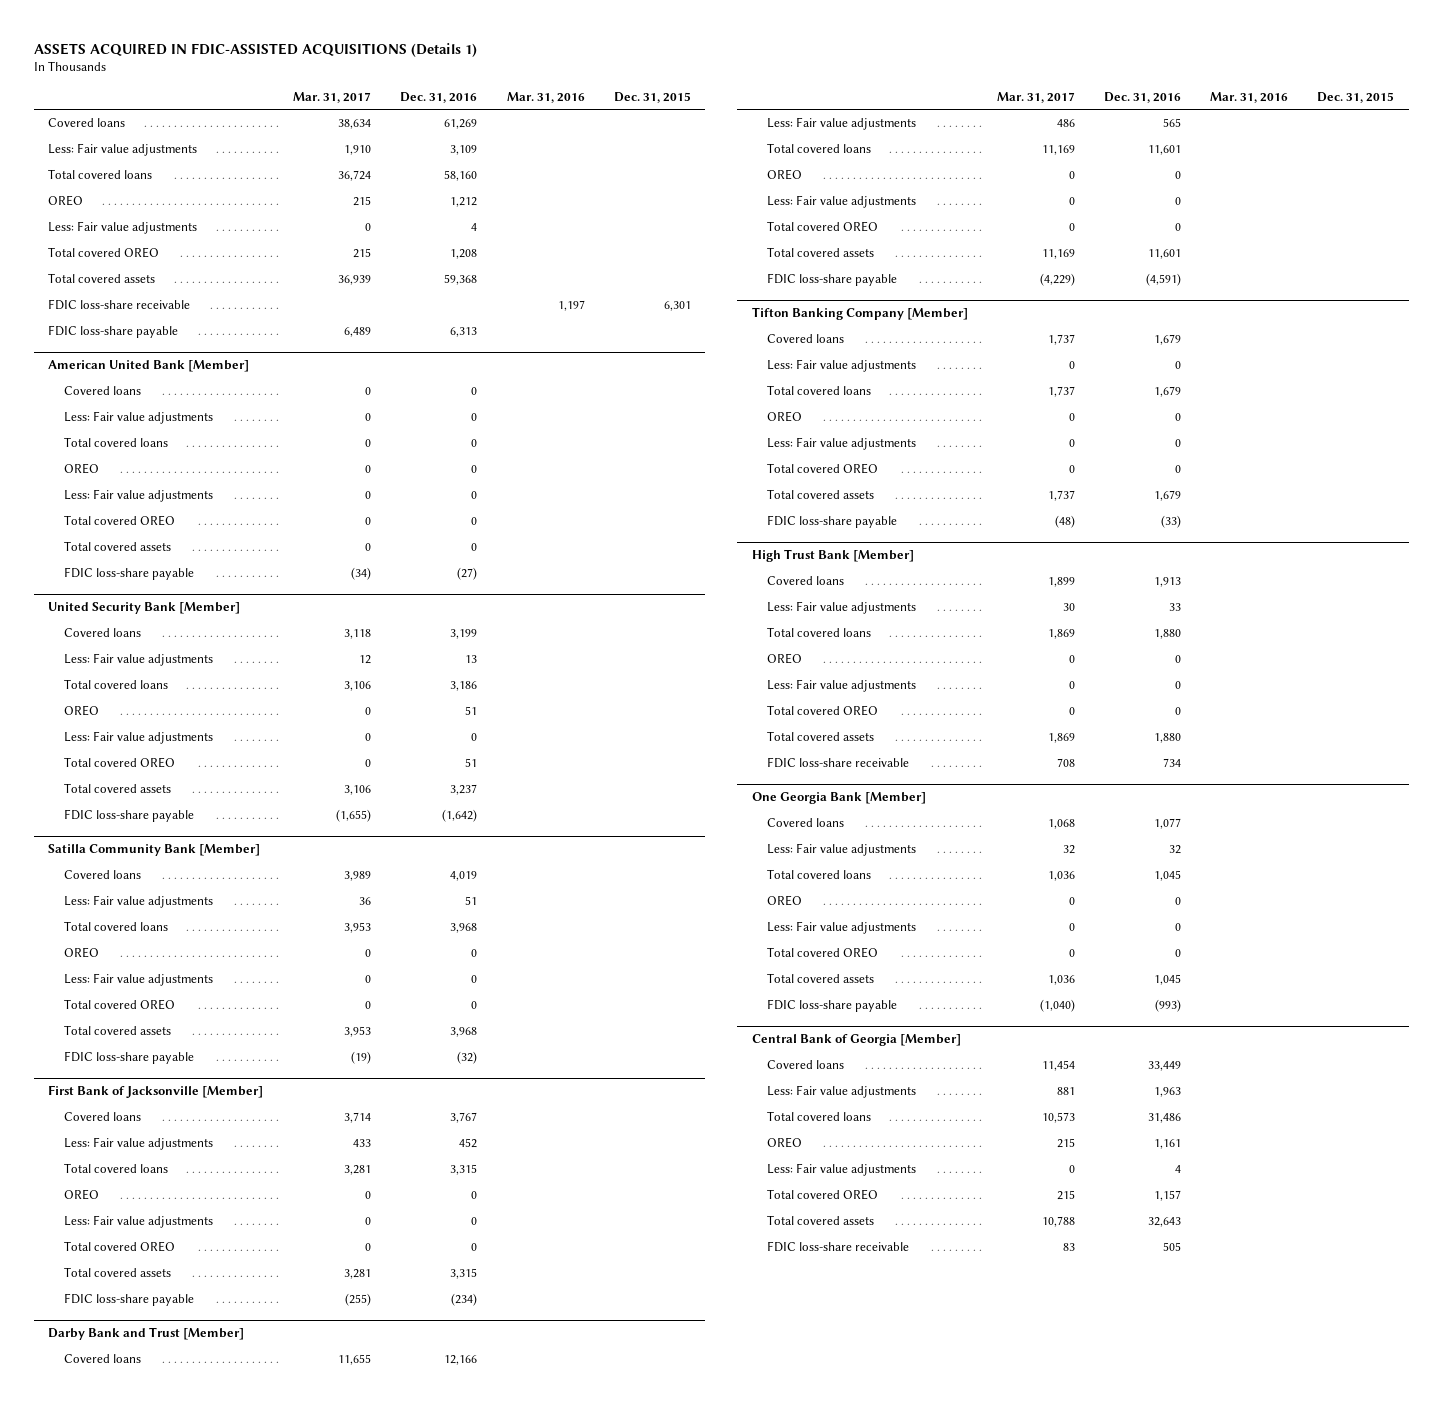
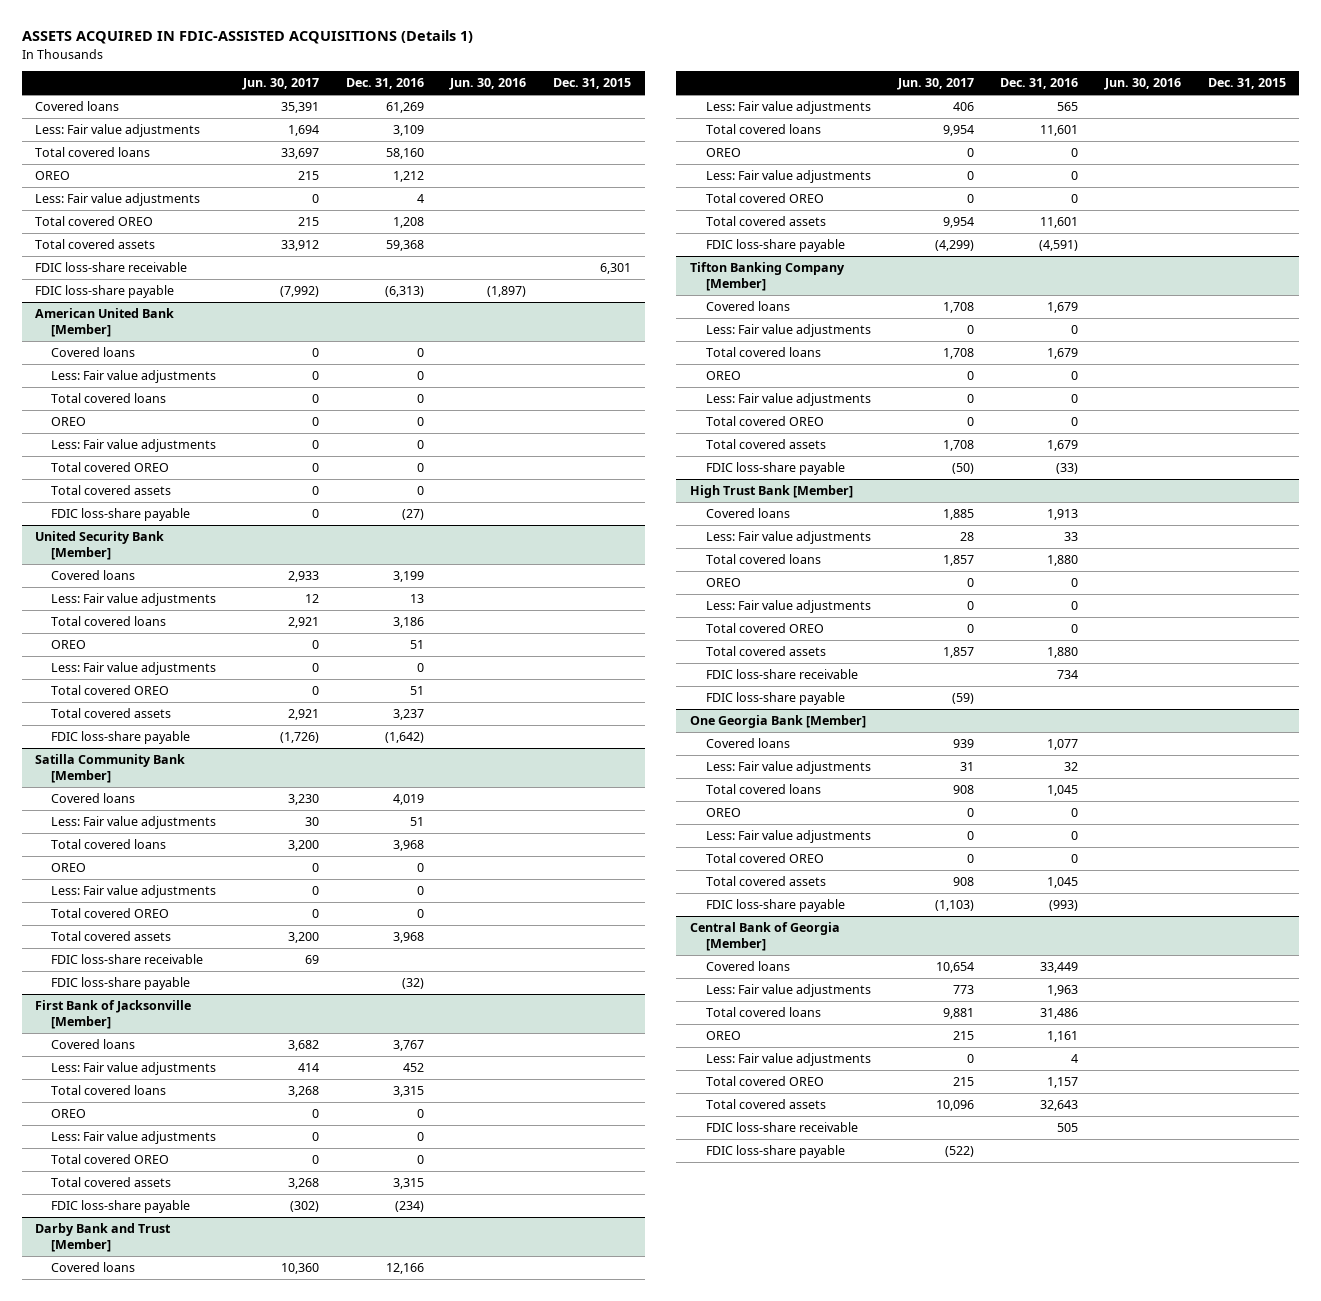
- | Mar. 31, 2017 | Dec. 31, 2016 | Mar. 31, 2016 | Dec. 31, 2015
+ | Jun. 30, 2017 | Dec. 31, 2016 | Jun. 30, 2016 | Dec. 31, 2015
- FDIC loss-share payable | 6,489 | 6,313 | |
+ FDIC loss-share payable | (7,992) | (6,313) | (1,897) |
@ Satilla Community Bank [Member]
+ FDIC loss-share receivable | 69 | | |
@ High Trust Bank [Member]
+ FDIC loss-share payable | (59) | | |
@ Central Bank of Georgia [Member]
+ FDIC loss-share payable | (522) | | |

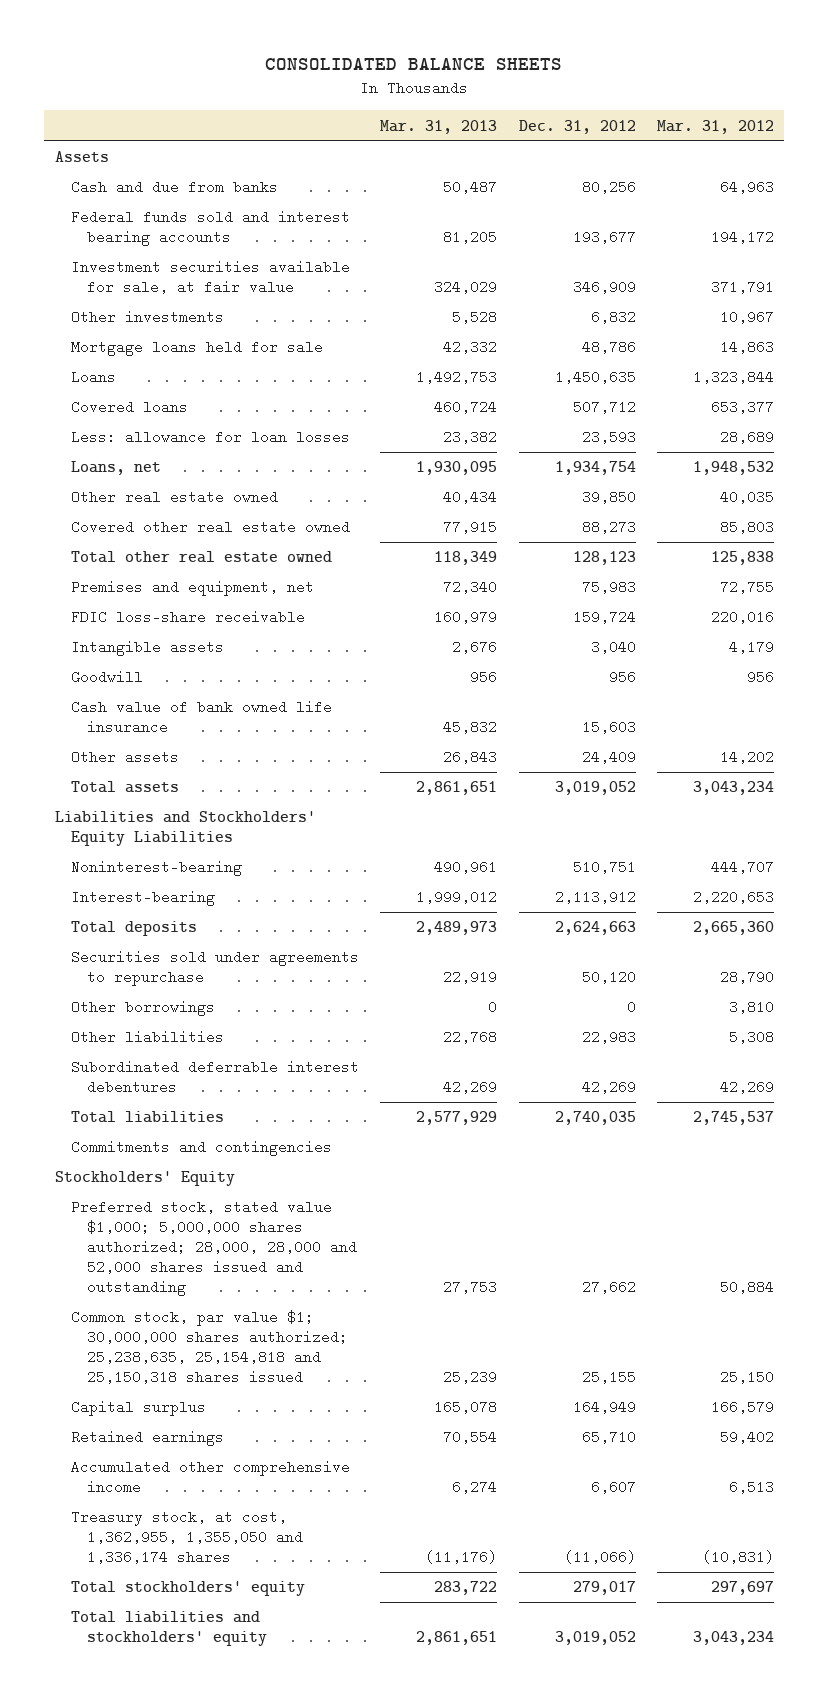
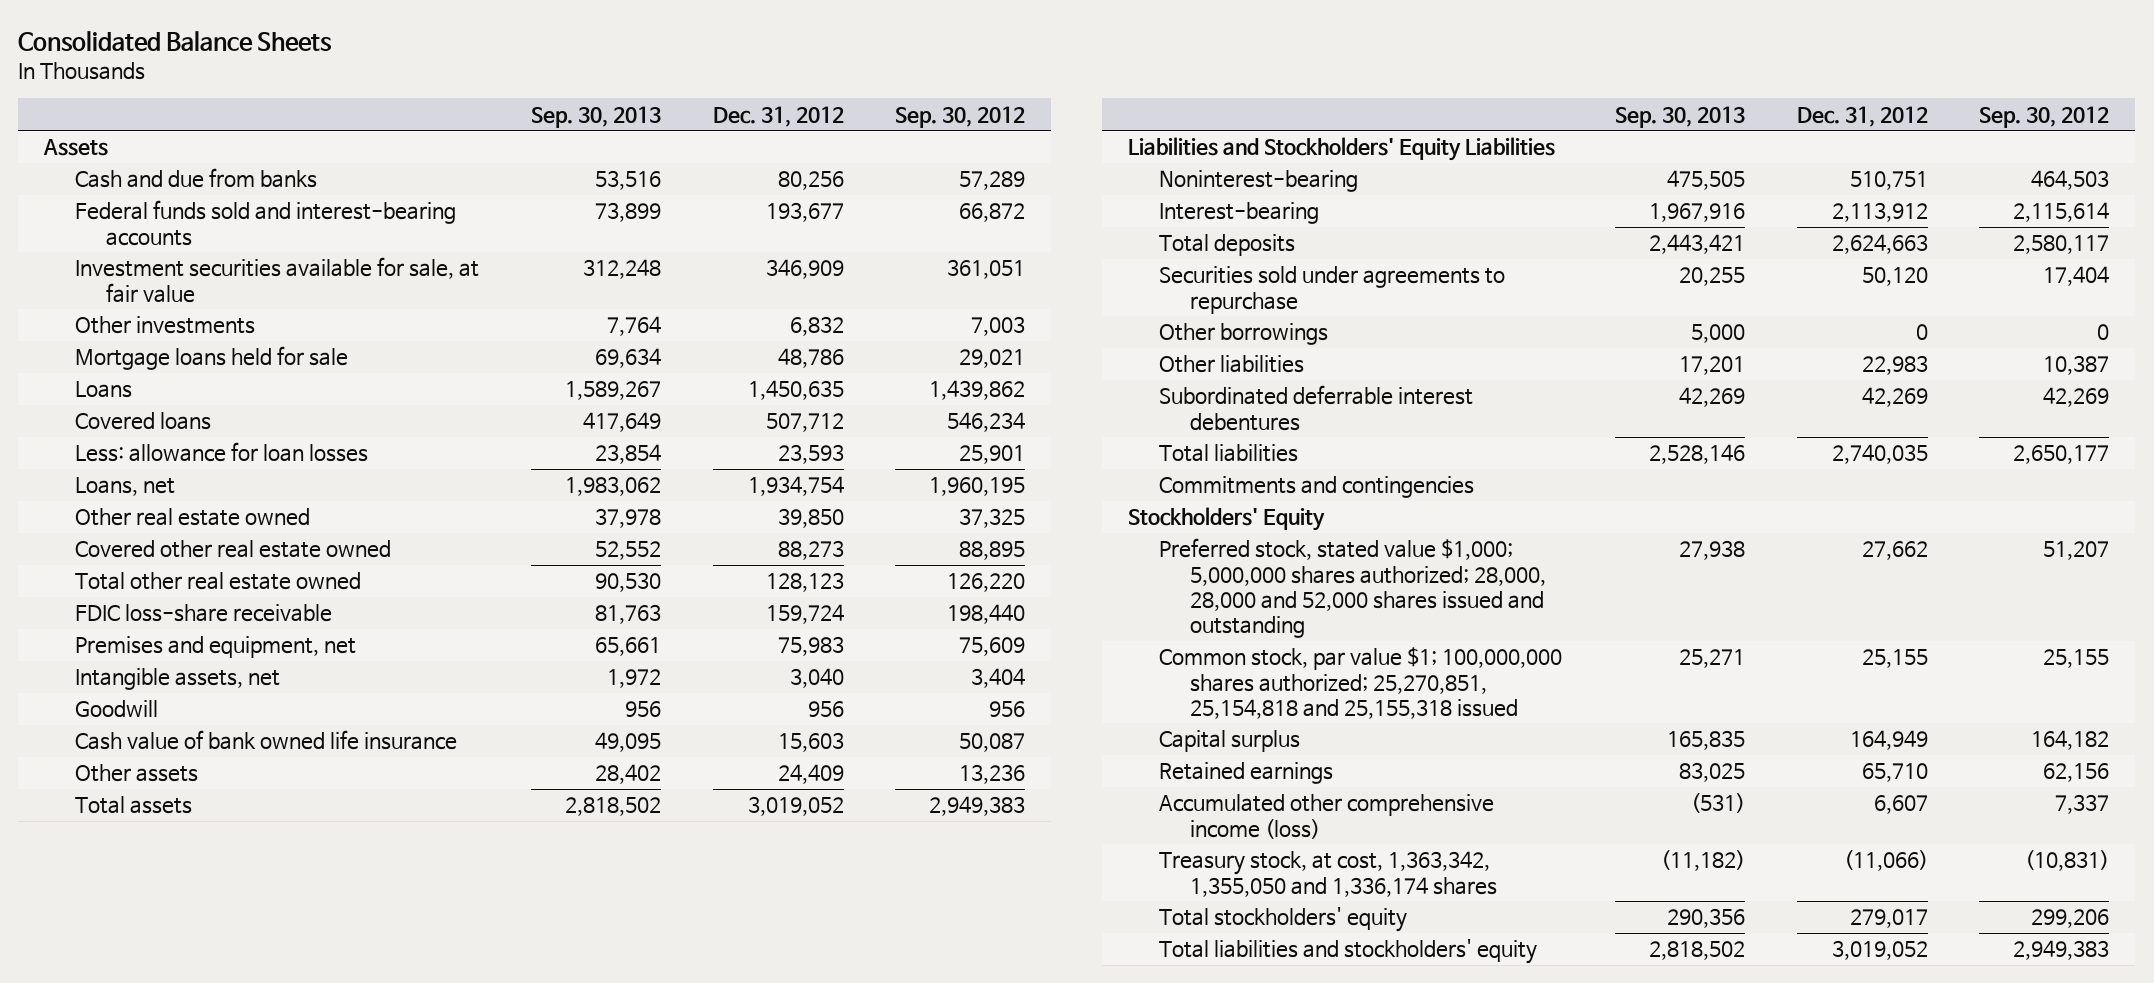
- CONSOLIDATED BALANCE SHEETS
+ Consolidated Balance Sheets
- | Mar. 31, 2013 | Dec. 31, 2012 | Mar. 31, 2012
+ | Sep. 30, 2013 | Dec. 31, 2012 | Sep. 30, 2012
- Federal funds sold and interest bearing accounts | 81,205 | 193,677 | 194,172
+ Federal funds sold and interest-bearing accounts | 73,899 | 193,677 | 66,872
- Intangible assets | 2,676 | 3,040 | 4,179
moved down: Premises and equipment, net | 65,661 | 75,983 | 75,609
+ Intangible assets, net | 1,972 | 3,040 | 3,404
- Common stock, par value $1; 30,000,000 shares authorized; 25,238,635, 25,154,818 and 25,150,318 shares issued | 25,239 | 25,155 | 25,150
+ Common stock, par value $1; 100,000,000 shares authorized; 25,270,851, 25,154,818 and 25,155,318 issued | 25,271 | 25,155 | 25,155
- Accumulated other comprehensive income | 6,274 | 6,607 | 6,513
- Treasury stock, at cost, 1,362,955, 1,355,050 and 1,336,174 shares | (11,176) | (11,066) | (10,831)
+ Accumulated other comprehensive income (loss) | (531) | 6,607 | 7,337
+ Treasury stock, at cost, 1,363,342, 1,355,050 and 1,336,174 shares | (11,182) | (11,066) | (10,831)

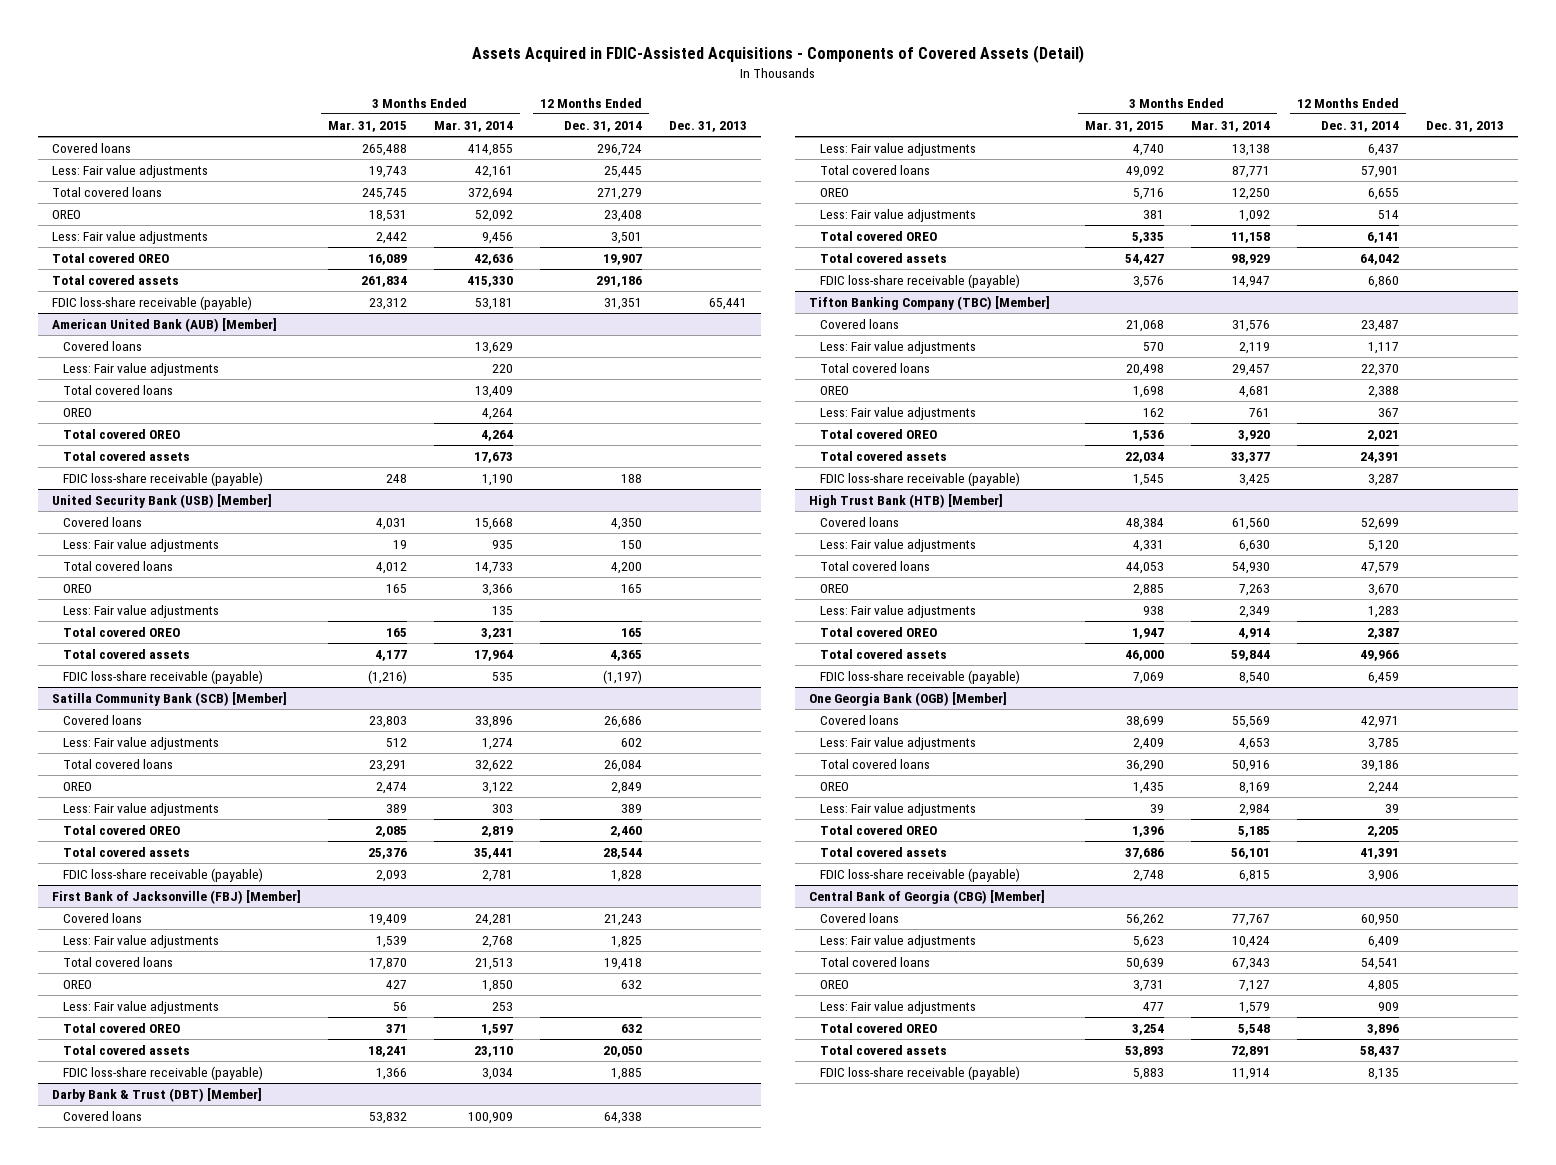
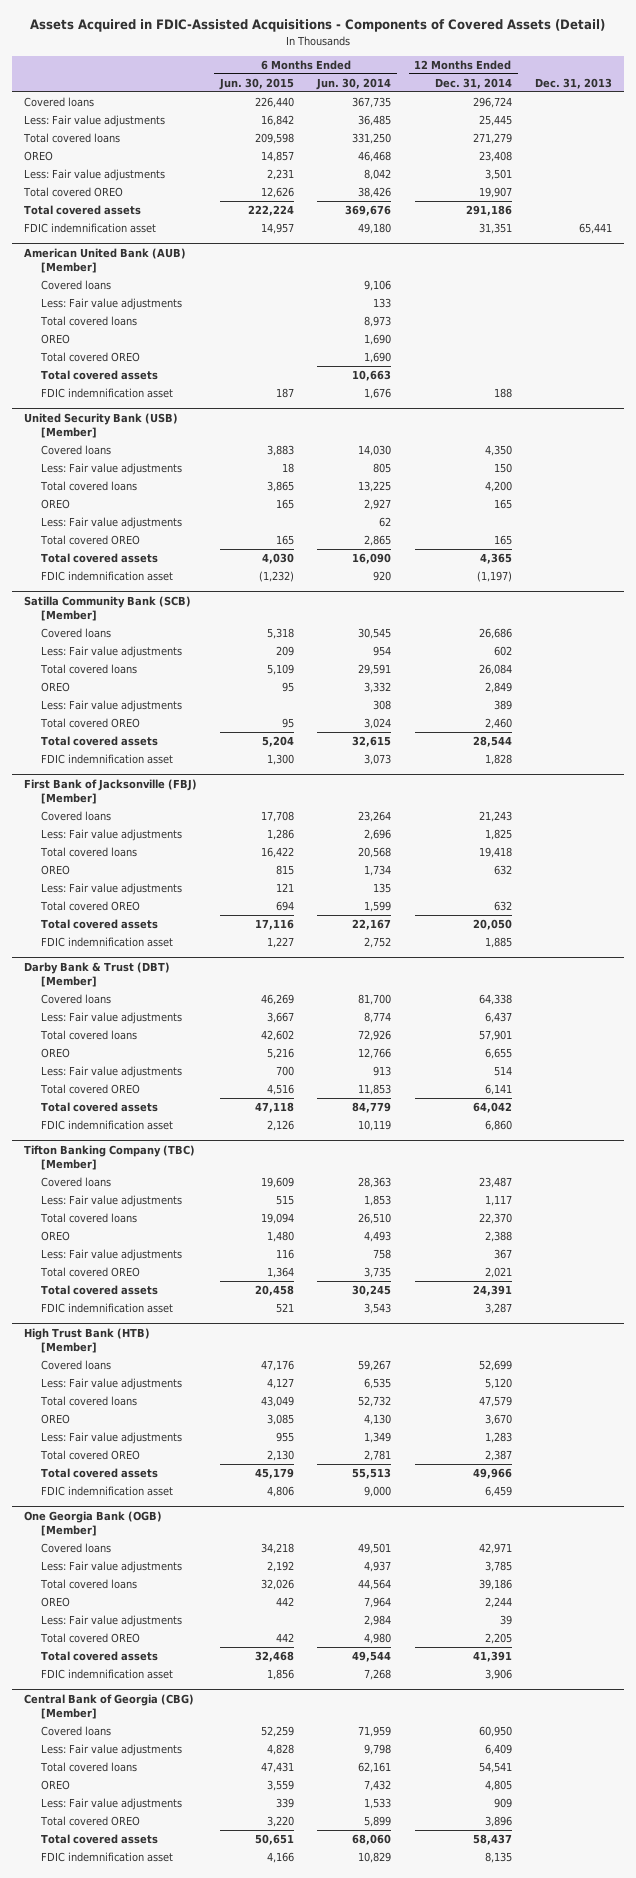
- | 3 Months Ended Mar. 31, 2015 | 3 Months Ended Mar. 31, 2014 | 12 Months Ended Dec. 31, 2014 | Dec. 31, 2013
+ | 6 Months Ended Jun. 30, 2015 | 6 Months Ended Jun. 30, 2014 | 12 Months Ended Dec. 31, 2014 | Dec. 31, 2013
- FDIC loss-share receivable (payable) | 23,312 | 53,181 | 31,351 | 65,441
+ FDIC indemnification asset | 14,957 | 49,180 | 31,351 | 65,441
@ American United Bank (AUB) [Member]
- FDIC loss-share receivable (payable) | 248 | 1,190 | 188 |
+ FDIC indemnification asset | 187 | 1,676 | 188 |
@ United Security Bank (USB) [Member]
- FDIC loss-share receivable (payable) | (1,216) | 535 | (1,197) |
+ FDIC indemnification asset | (1,232) | 920 | (1,197) |
@ Satilla Community Bank (SCB) [Member]
- FDIC loss-share receivable (payable) | 2,093 | 2,781 | 1,828 |
+ FDIC indemnification asset | 1,300 | 3,073 | 1,828 |
@ First Bank of Jacksonville (FBJ) [Member]
- FDIC loss-share receivable (payable) | 1,366 | 3,034 | 1,885 |
+ FDIC indemnification asset | 1,227 | 2,752 | 1,885 |
@ Darby Bank & Trust (DBT) [Member]
- FDIC loss-share receivable (payable) | 3,576 | 14,947 | 6,860 |
+ FDIC indemnification asset | 2,126 | 10,119 | 6,860 |
@ Tifton Banking Company (TBC) [Member]
- FDIC loss-share receivable (payable) | 1,545 | 3,425 | 3,287 |
+ FDIC indemnification asset | 521 | 3,543 | 3,287 |
@ High Trust Bank (HTB) [Member]
- FDIC loss-share receivable (payable) | 7,069 | 8,540 | 6,459 |
+ FDIC indemnification asset | 4,806 | 9,000 | 6,459 |
@ One Georgia Bank (OGB) [Member]
- FDIC loss-share receivable (payable) | 2,748 | 6,815 | 3,906 |
+ FDIC indemnification asset | 1,856 | 7,268 | 3,906 |
@ Central Bank of Georgia (CBG) [Member]
- FDIC loss-share receivable (payable) | 5,883 | 11,914 | 8,135 |
+ FDIC indemnification asset | 4,166 | 10,829 | 8,135 |

